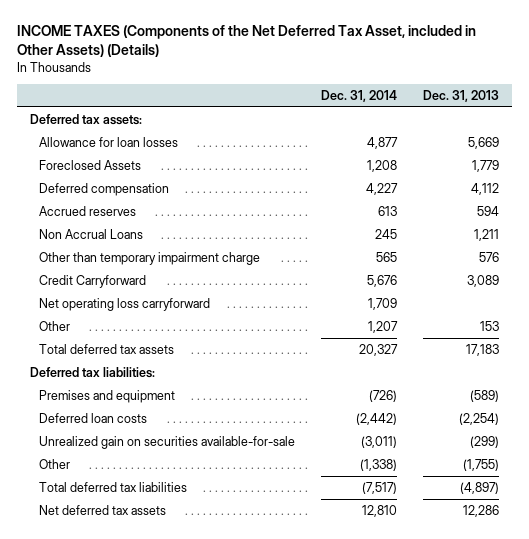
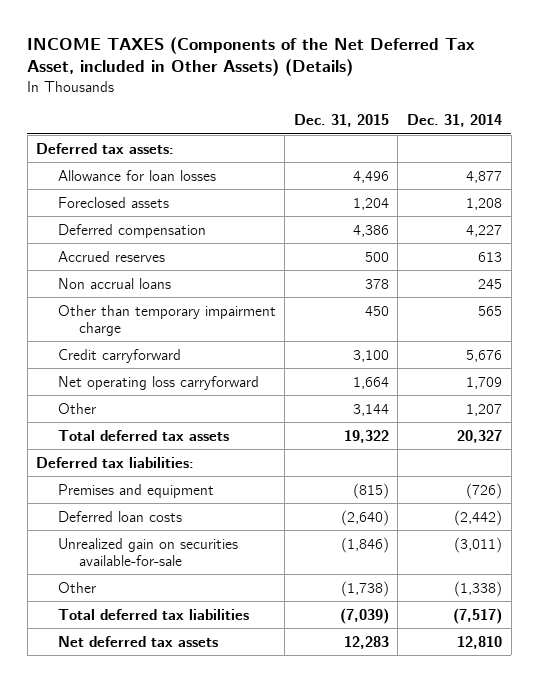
- | Dec. 31, 2014 | Dec. 31, 2013
+ | Dec. 31, 2015 | Dec. 31, 2014
- Foreclosed Assets | 1,208 | 1,779
+ Foreclosed assets | 1,204 | 1,208
- Non Accrual Loans | 245 | 1,211
+ Non accrual loans | 378 | 245
- Credit Carryforward | 5,676 | 3,089
+ Credit carryforward | 3,100 | 5,676

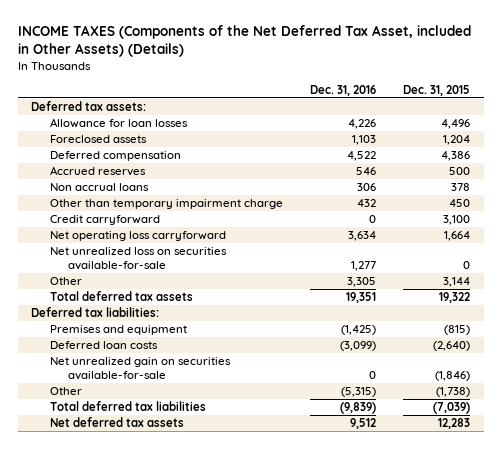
- | Dec. 31, 2015 | Dec. 31, 2014
+ | Dec. 31, 2016 | Dec. 31, 2015
+ Net unrealized loss on securities available-for-sale | 1,277 | 0
- Unrealized gain on securities available-for-sale | (1,846) | (3,011)
+ Net unrealized gain on securities available-for-sale | 0 | (1,846)

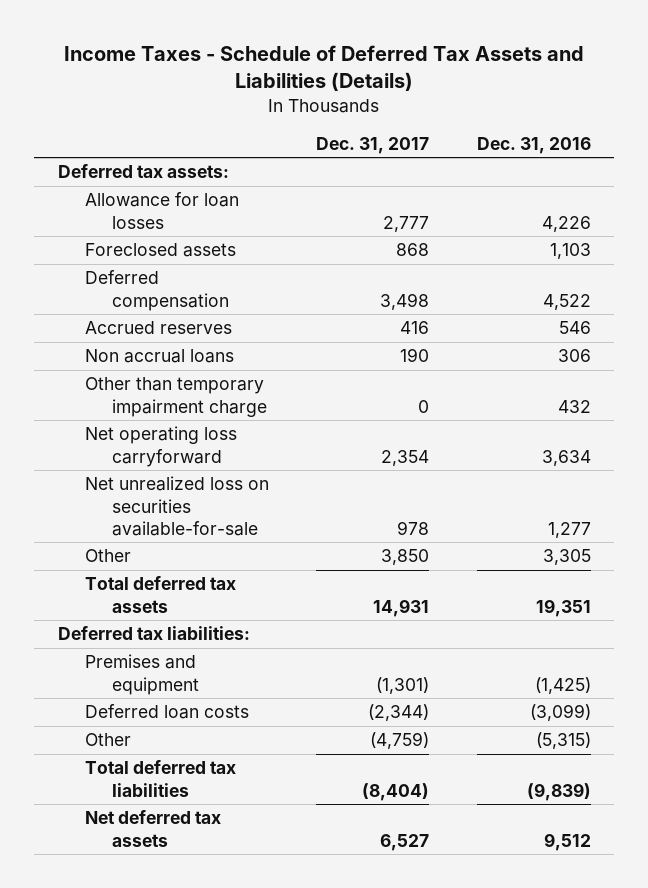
- INCOME TAXES (Components of the Net Deferred Tax Asset, included in Other Assets) (Details)
+ Income Taxes - Schedule of Deferred Tax Assets and Liabilities (Details)
- | Dec. 31, 2016 | Dec. 31, 2015
+ | Dec. 31, 2017 | Dec. 31, 2016
- Credit carryforward | 0 | 3,100
- Net unrealized gain on securities available-for-sale | 0 | (1,846)

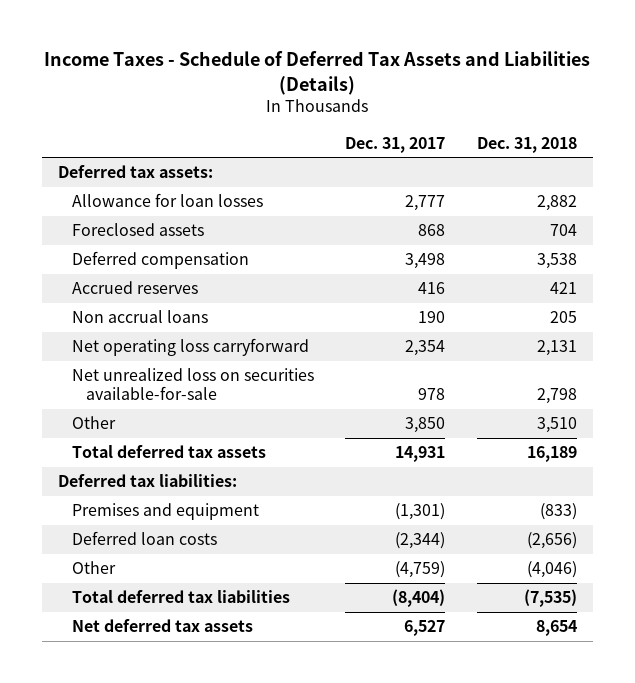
- | Dec. 31, 2017 | Dec. 31, 2016
+ | Dec. 31, 2017 | Dec. 31, 2018
- Other than temporary impairment charge | 0 | 432

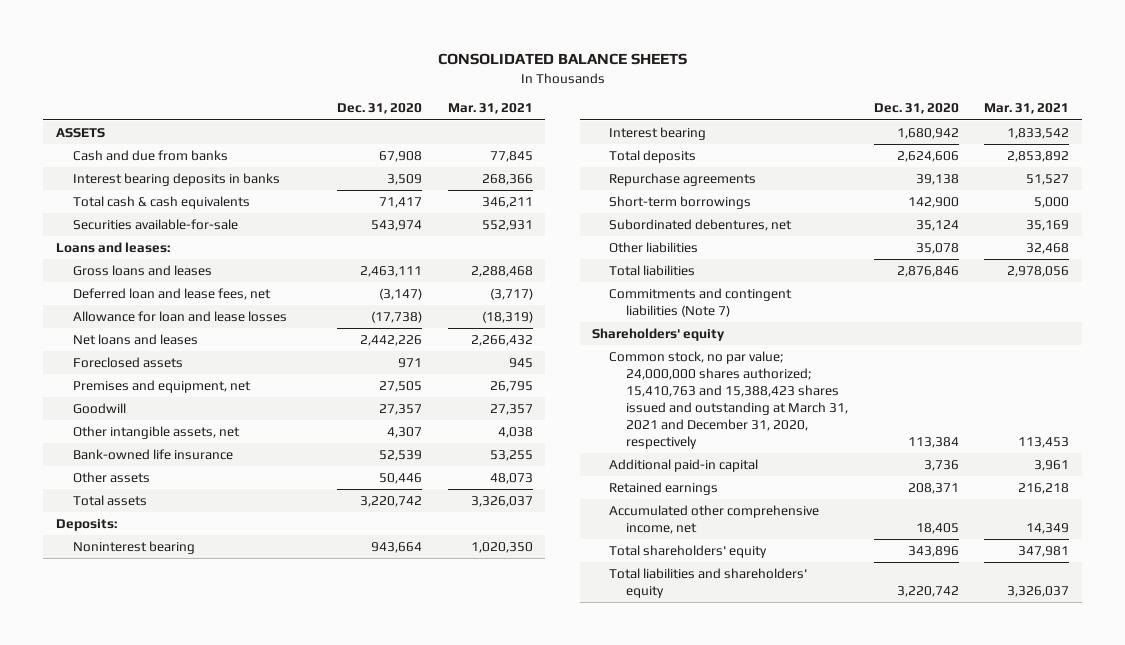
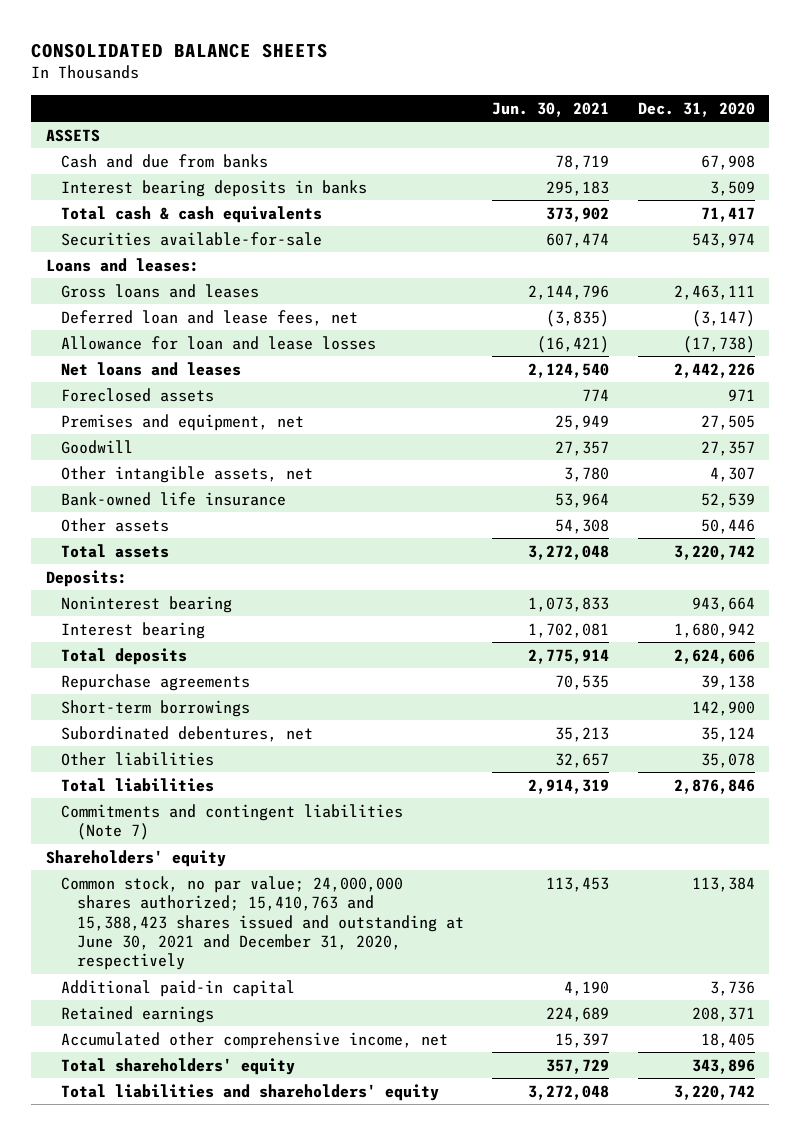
- | Dec. 31, 2020 | Mar. 31, 2021
+ | Jun. 30, 2021 | Dec. 31, 2020
- Common stock, no par value; 24,000,000 shares authorized; 15,410,763 and 15,388,423 shares issued and outstanding at March 31, 2021 and December 31, 2020, respectively | 113,384 | 113,453
+ Common stock, no par value; 24,000,000 shares authorized; 15,410,763 and 15,388,423 shares issued and outstanding at June 30, 2021 and December 31, 2020, respectively | 113,453 | 113,384

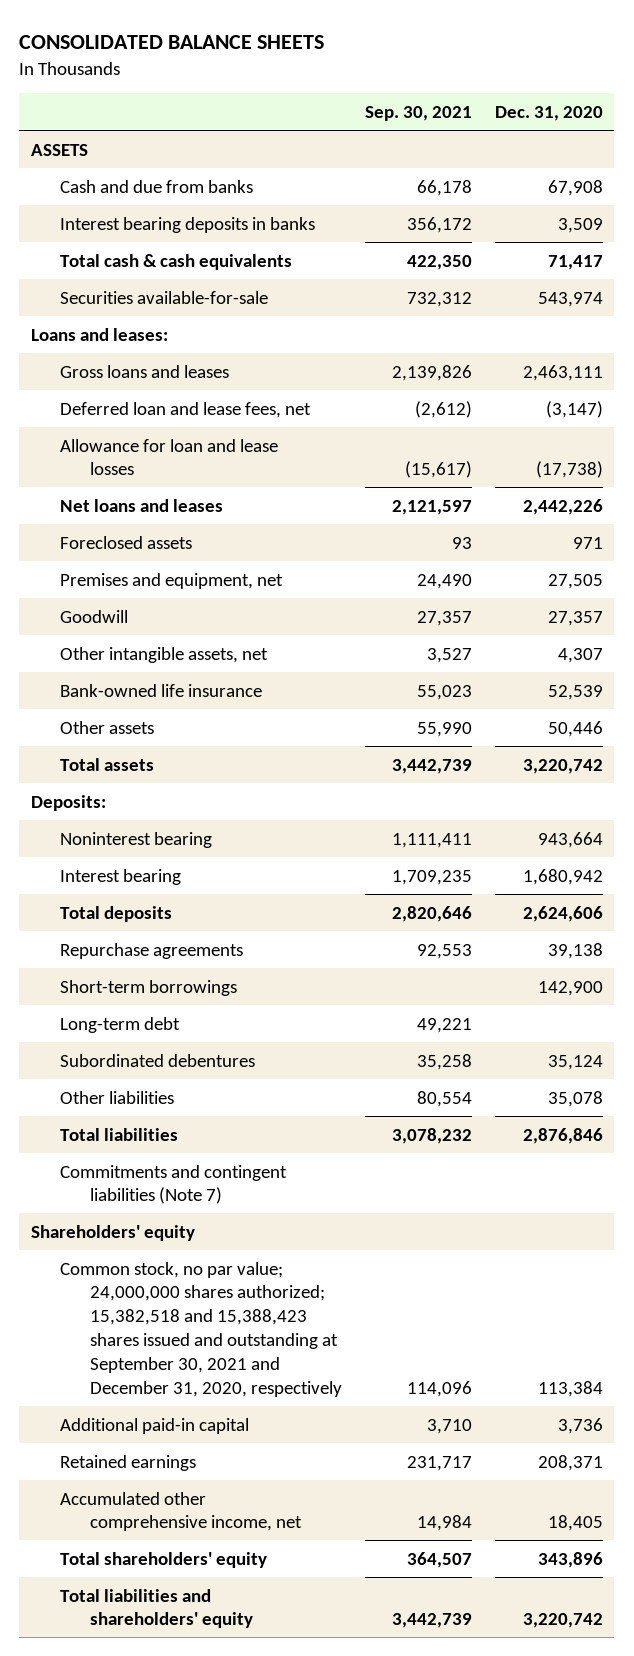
- | Jun. 30, 2021 | Dec. 31, 2020
+ | Sep. 30, 2021 | Dec. 31, 2020
- Subordinated debentures, net | 35,213 | 35,124
+ Long-term debt | 49,221 |
+ Subordinated debentures | 35,258 | 35,124
- Common stock, no par value; 24,000,000 shares authorized; 15,410,763 and 15,388,423 shares issued and outstanding at June 30, 2021 and December 31, 2020, respectively | 113,453 | 113,384
+ Common stock, no par value; 24,000,000 shares authorized; 15,382,518 and 15,388,423 shares issued and outstanding at September 30, 2021 and December 31, 2020, respectively | 114,096 | 113,384

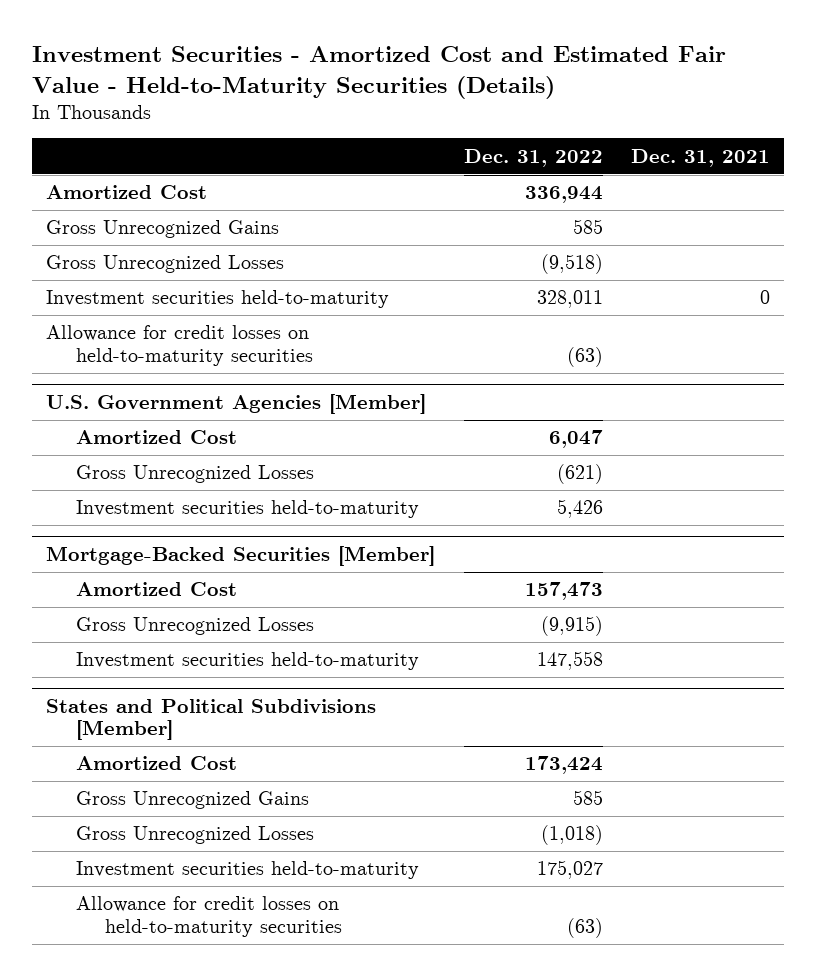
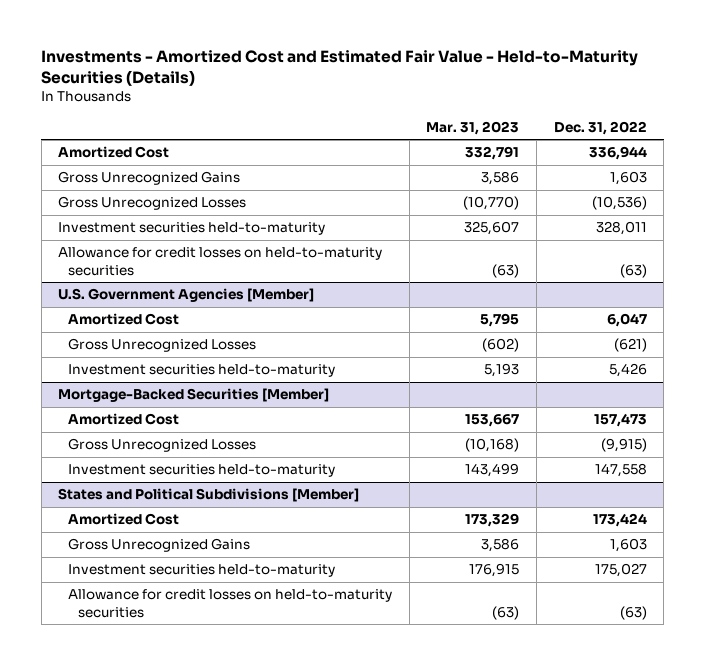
- Investment Securities - Amortized Cost and Estimated Fair Value - Held-to-Maturity Securities (Details)
+ Investments - Amortized Cost and Estimated Fair Value - Held-to-Maturity Securities (Details)
- | Dec. 31, 2022 | Dec. 31, 2021
+ | Mar. 31, 2023 | Dec. 31, 2022
- Gross Unrecognized Gains | 585 |
- Gross Unrecognized Losses | (9,518) |
+ Gross Unrecognized Gains | 3,586 | 1,603
+ Gross Unrecognized Losses | (10,770) | (10,536)
@ States and Political Subdivisions [Member]
- Gross Unrecognized Gains | 585 |
- Gross Unrecognized Losses | (1,018) |
+ Gross Unrecognized Gains | 3,586 | 1,603

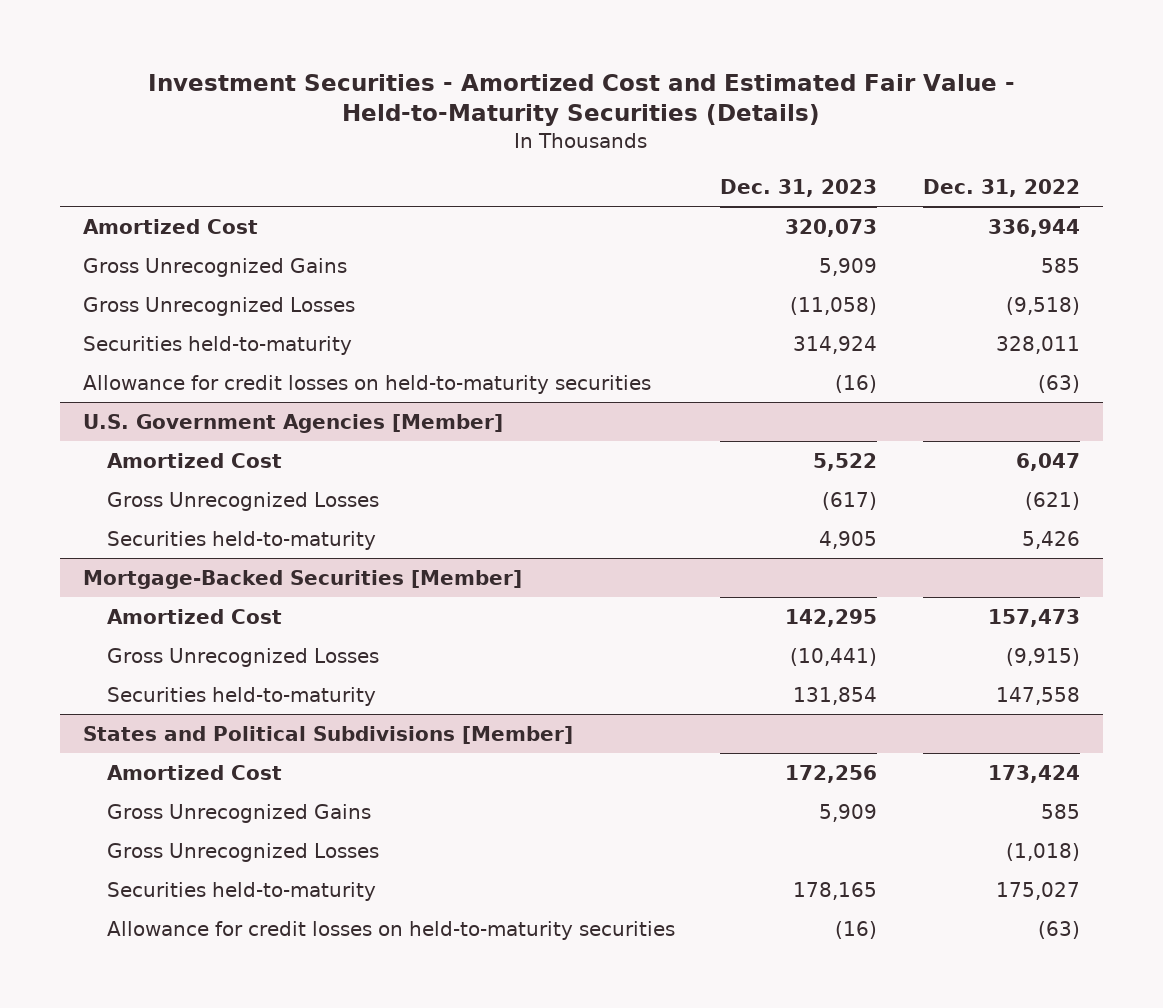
- Investments - Amortized Cost and Estimated Fair Value - Held-to-Maturity Securities (Details)
+ Investment Securities - Amortized Cost and Estimated Fair Value - Held-to-Maturity Securities (Details)
- | Mar. 31, 2023 | Dec. 31, 2022
+ | Dec. 31, 2023 | Dec. 31, 2022
- Gross Unrecognized Gains | 3,586 | 1,603
- Gross Unrecognized Losses | (10,770) | (10,536)
- Investment securities held-to-maturity | 325,607 | 328,011
+ Gross Unrecognized Gains | 5,909 | 585
+ Gross Unrecognized Losses | (11,058) | (9,518)
+ Securities held-to-maturity | 314,924 | 328,011
@ U.S. Government Agencies [Member]
- Investment securities held-to-maturity | 5,193 | 5,426
+ Securities held-to-maturity | 4,905 | 5,426
@ Mortgage-Backed Securities [Member]
- Investment securities held-to-maturity | 143,499 | 147,558
+ Securities held-to-maturity | 131,854 | 147,558
@ States and Political Subdivisions [Member]
- Gross Unrecognized Gains | 3,586 | 1,603
- Investment securities held-to-maturity | 176,915 | 175,027
+ Gross Unrecognized Gains | 5,909 | 585
+ Gross Unrecognized Losses | | (1,018)
+ Securities held-to-maturity | 178,165 | 175,027

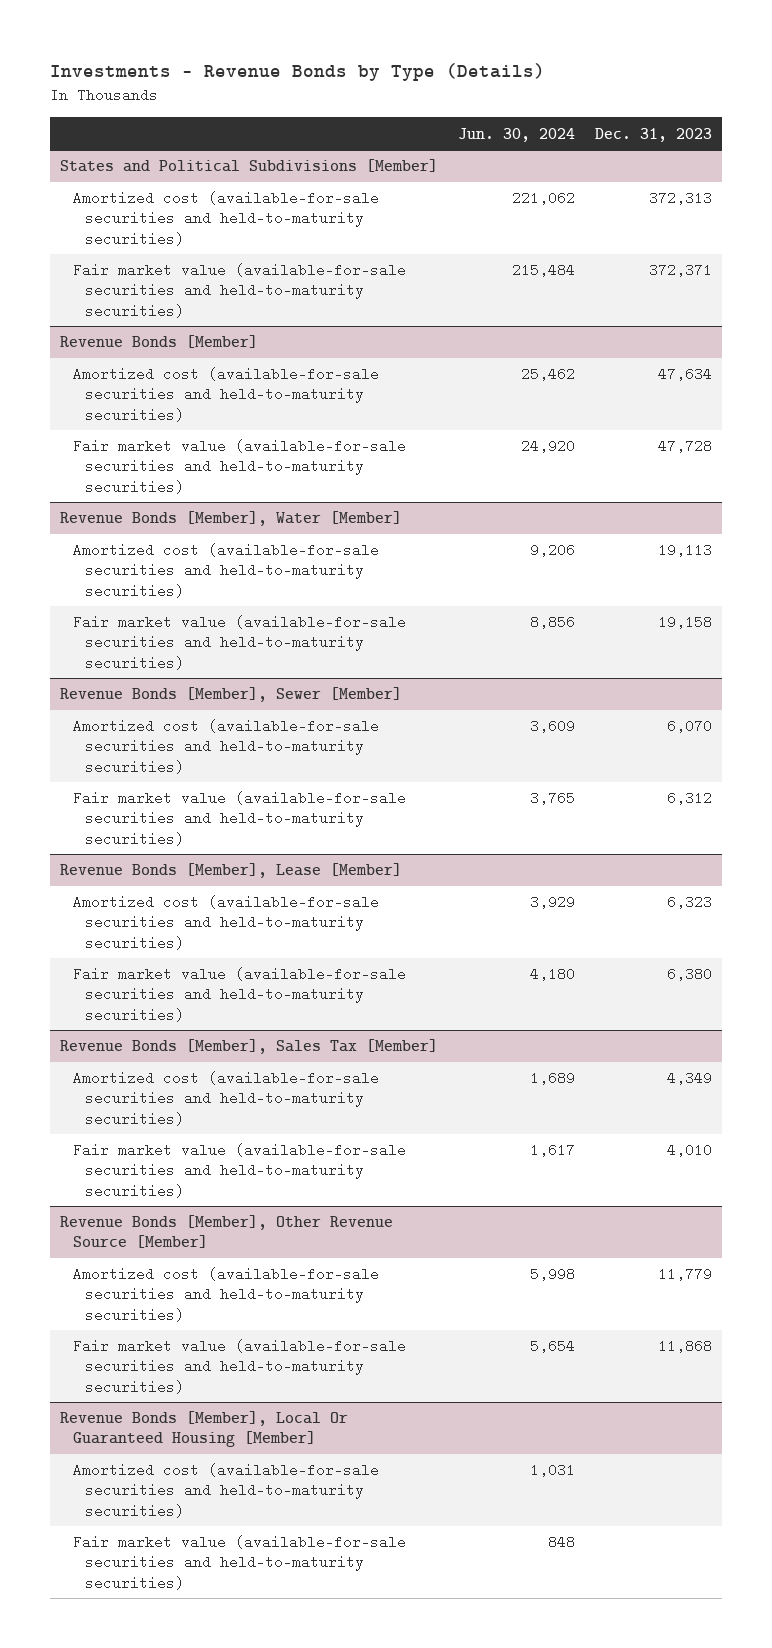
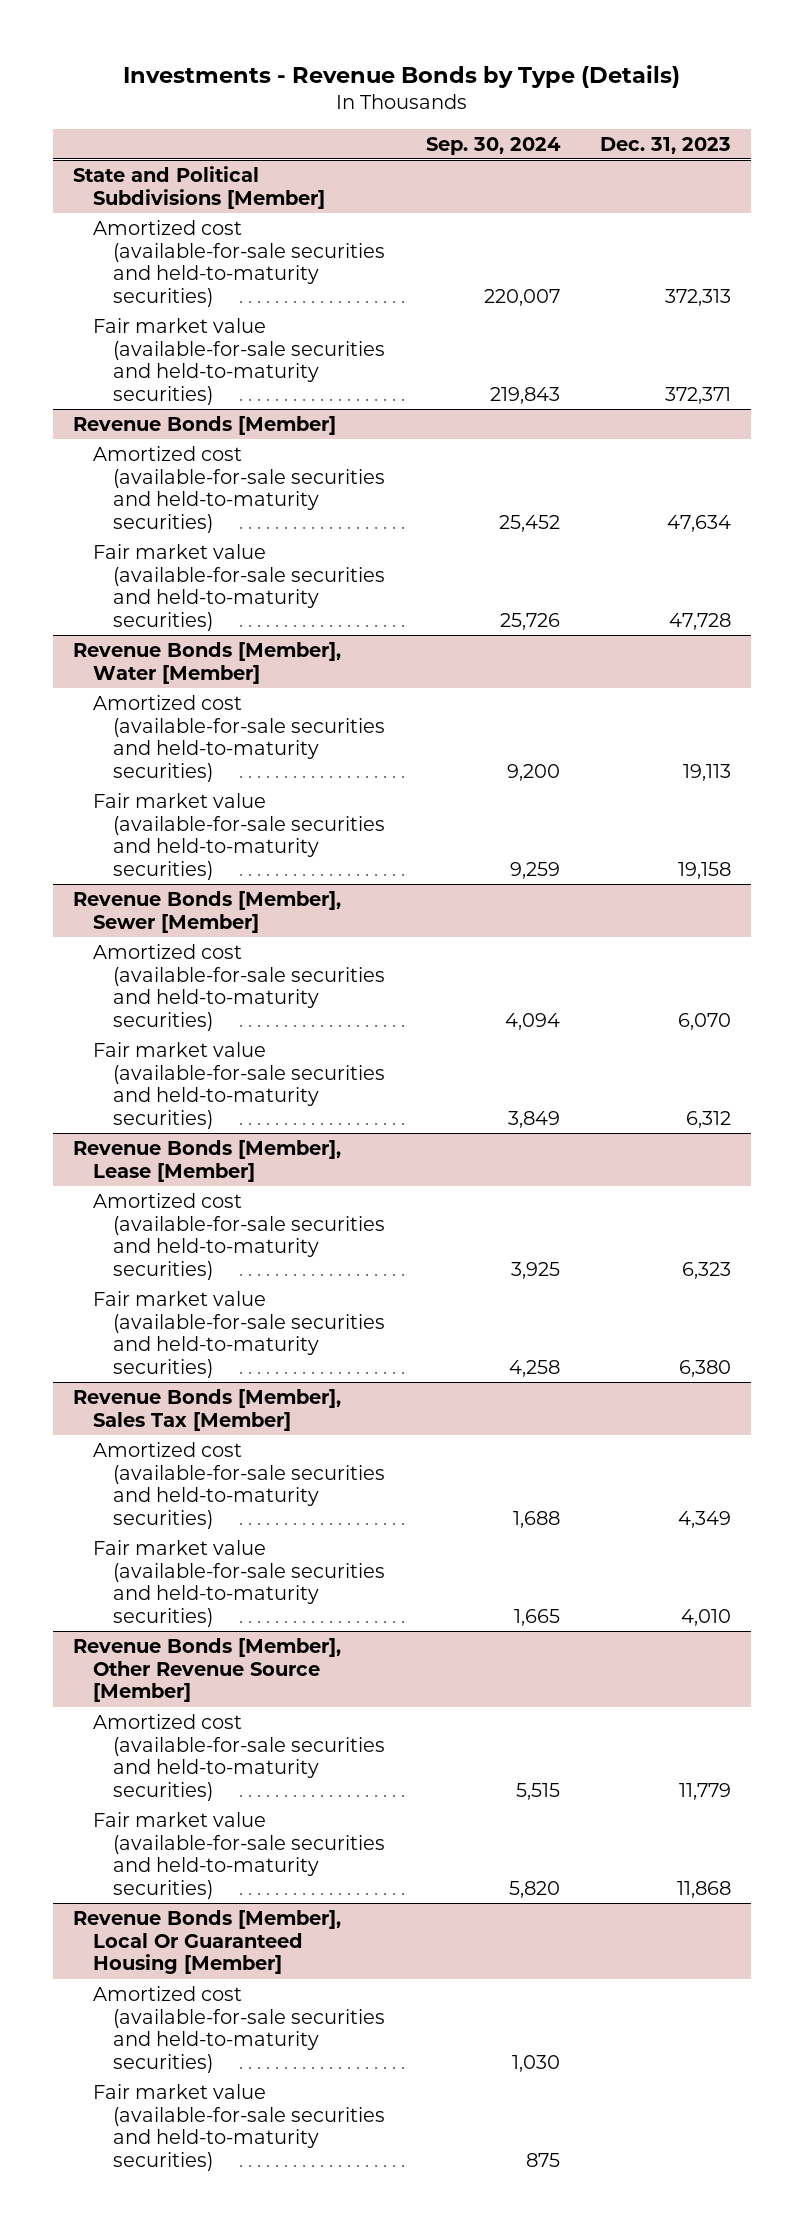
- | Jun. 30, 2024 | Dec. 31, 2023
+ | Sep. 30, 2024 | Dec. 31, 2023
- States and Political Subdivisions [Member]
+ State and Political Subdivisions [Member]

